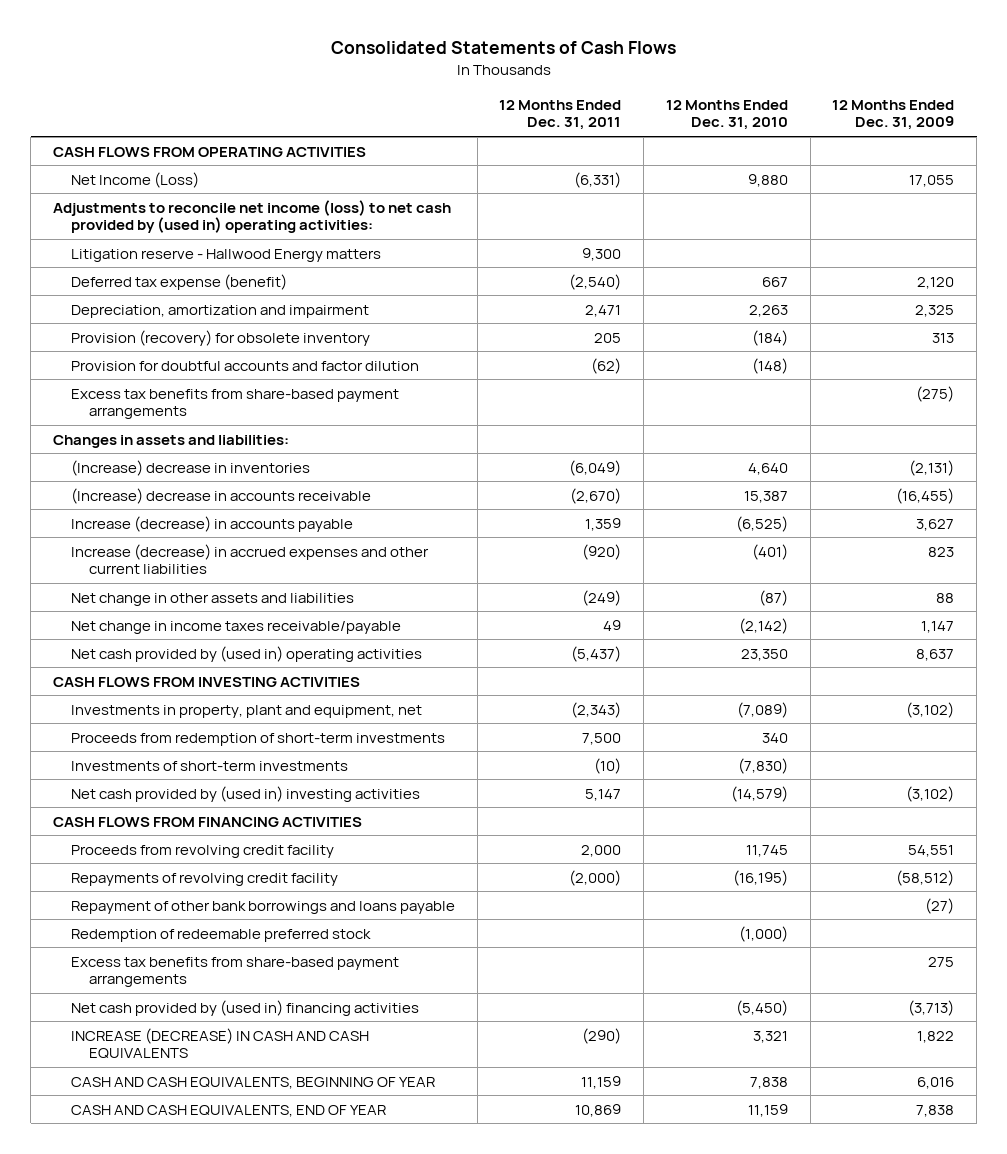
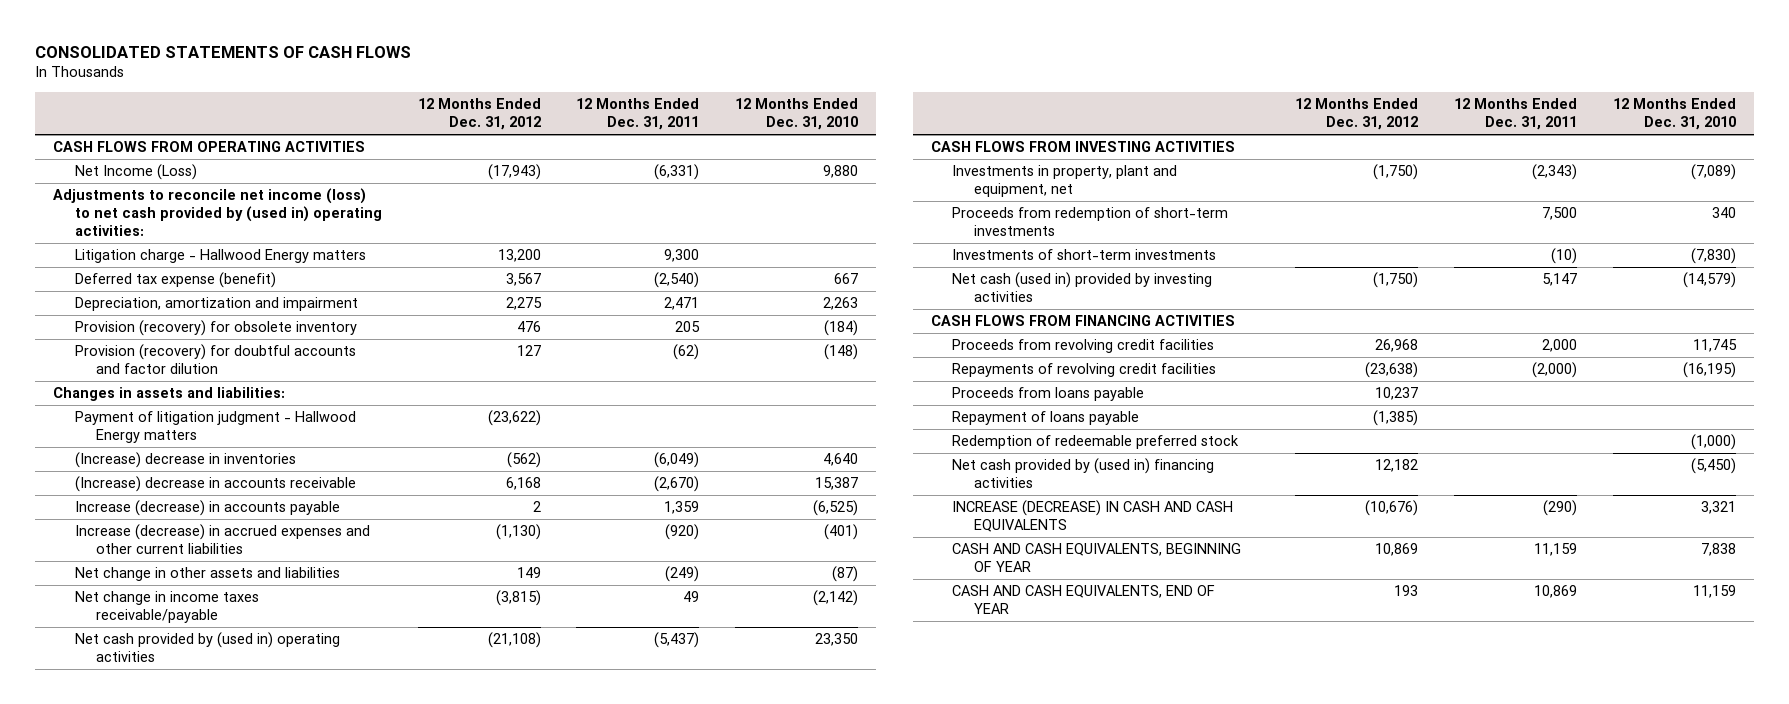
- Consolidated Statements of Cash Flows
+ CONSOLIDATED STATEMENTS OF CASH FLOWS
- | 12 Months Ended Dec. 31, 2011 | 12 Months Ended Dec. 31, 2010 | 12 Months Ended Dec. 31, 2009
+ | 12 Months Ended Dec. 31, 2012 | 12 Months Ended Dec. 31, 2011 | 12 Months Ended Dec. 31, 2010
- Litigation reserve - Hallwood Energy matters | 9,300 | |
+ Litigation charge - Hallwood Energy matters | 13,200 | 9,300 |
- Provision for doubtful accounts and factor dilution | (62) | (148) |
- Excess tax benefits from share-based payment arrangements | | | (275)
+ Provision (recovery) for doubtful accounts and factor dilution | 127 | (62) | (148)
+ Payment of litigation judgment - Hallwood Energy matters | (23,622) | |
- Net cash provided by (used in) investing activities | 5,147 | (14,579) | (3,102)
+ Net cash (used in) provided by investing activities | (1,750) | 5,147 | (14,579)
- Proceeds from revolving credit facility | 2,000 | 11,745 | 54,551
- Repayments of revolving credit facility | (2,000) | (16,195) | (58,512)
- Repayment of other bank borrowings and loans payable | | | (27)
+ Proceeds from revolving credit facilities | 26,968 | 2,000 | 11,745
+ Repayments of revolving credit facilities | (23,638) | (2,000) | (16,195)
+ Proceeds from loans payable | 10,237 | |
+ Repayment of loans payable | (1,385) | |
- Excess tax benefits from share-based payment arrangements | | | 275

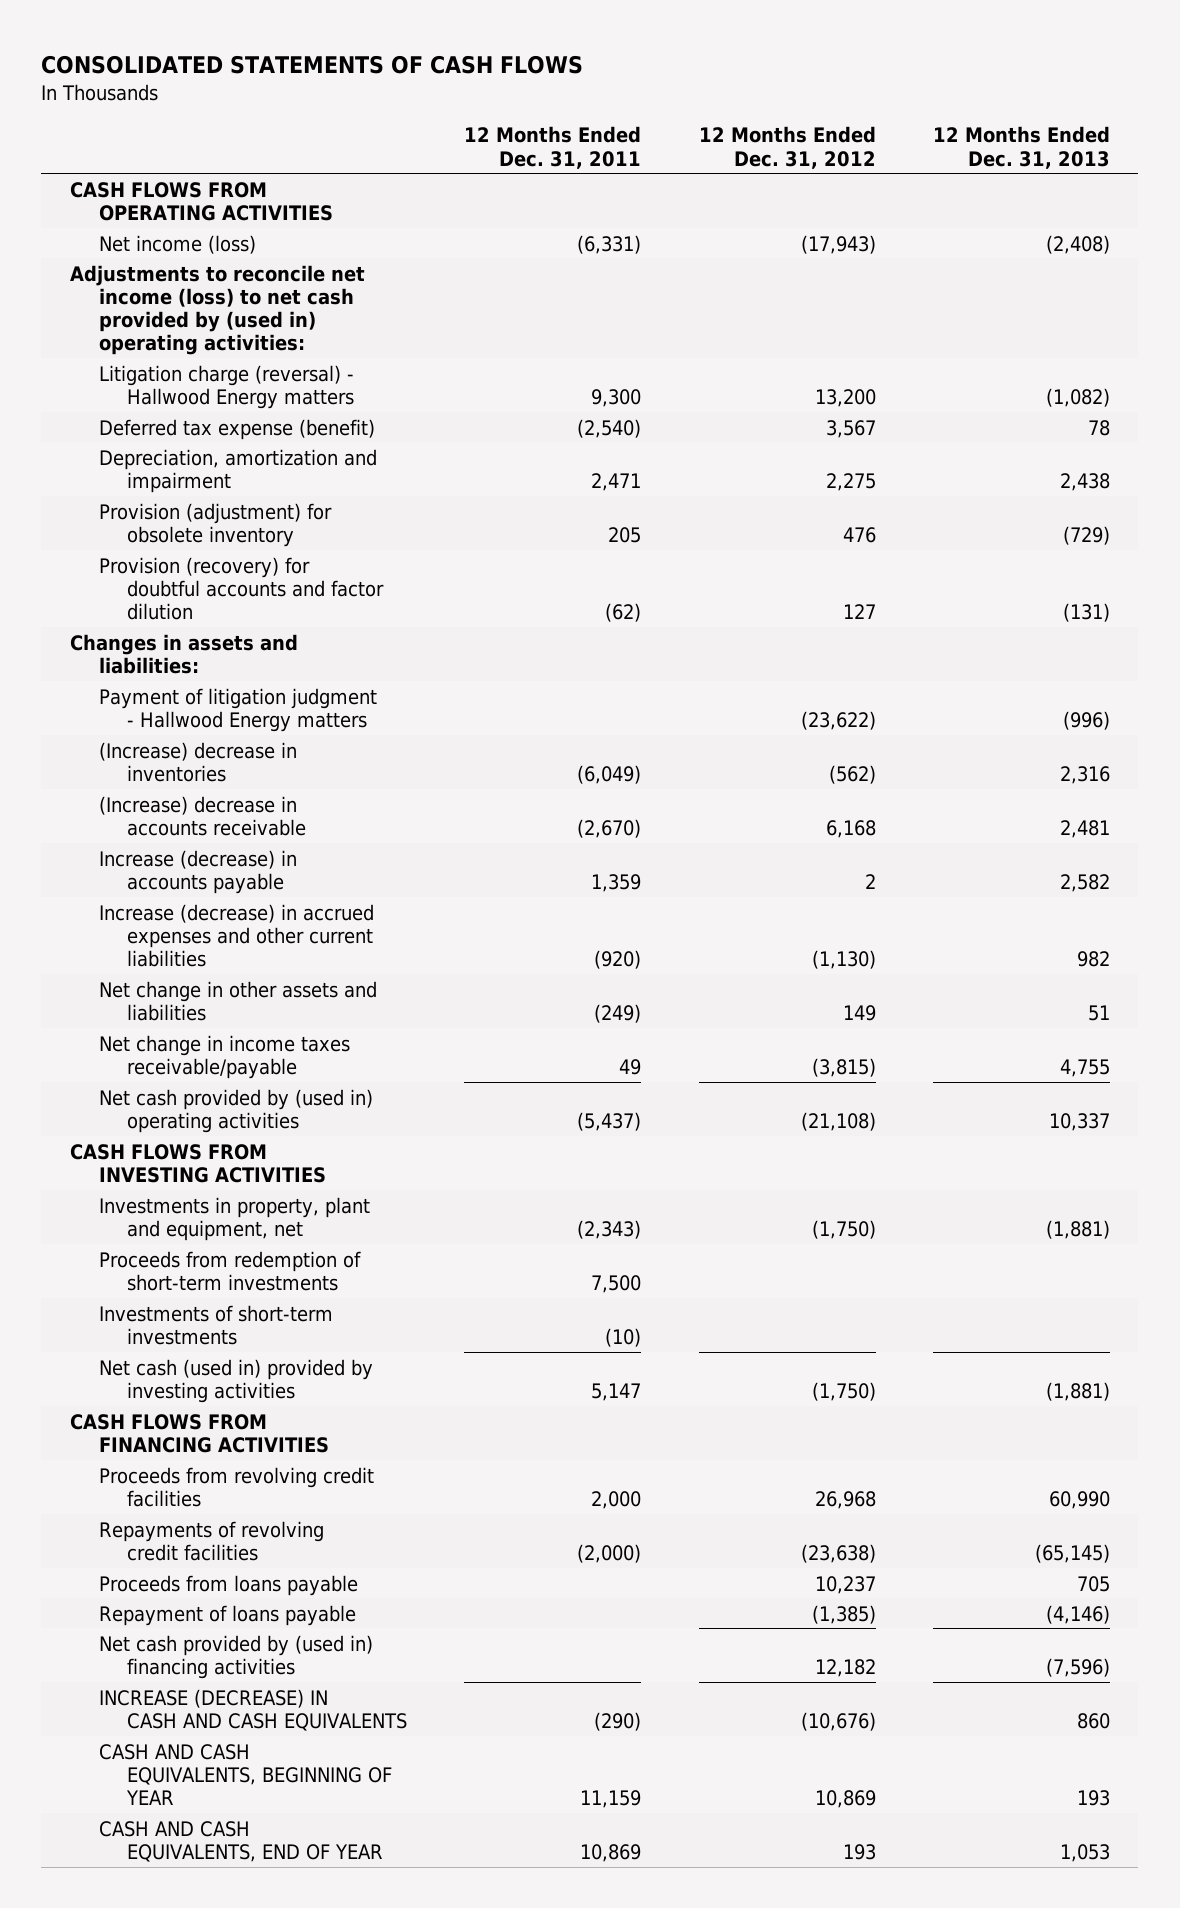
- | 12 Months Ended Dec. 31, 2012 | 12 Months Ended Dec. 31, 2011 | 12 Months Ended Dec. 31, 2010
+ | 12 Months Ended Dec. 31, 2011 | 12 Months Ended Dec. 31, 2012 | 12 Months Ended Dec. 31, 2013
- Net Income (Loss) | (17,943) | (6,331) | 9,880
+ Net income (loss) | (6,331) | (17,943) | (2,408)
- Litigation charge - Hallwood Energy matters | 13,200 | 9,300 |
+ Litigation charge (reversal) - Hallwood Energy matters | 9,300 | 13,200 | (1,082)
- Provision (recovery) for obsolete inventory | 476 | 205 | (184)
+ Provision (adjustment) for obsolete inventory | 205 | 476 | (729)
- Redemption of redeemable preferred stock | | | (1,000)

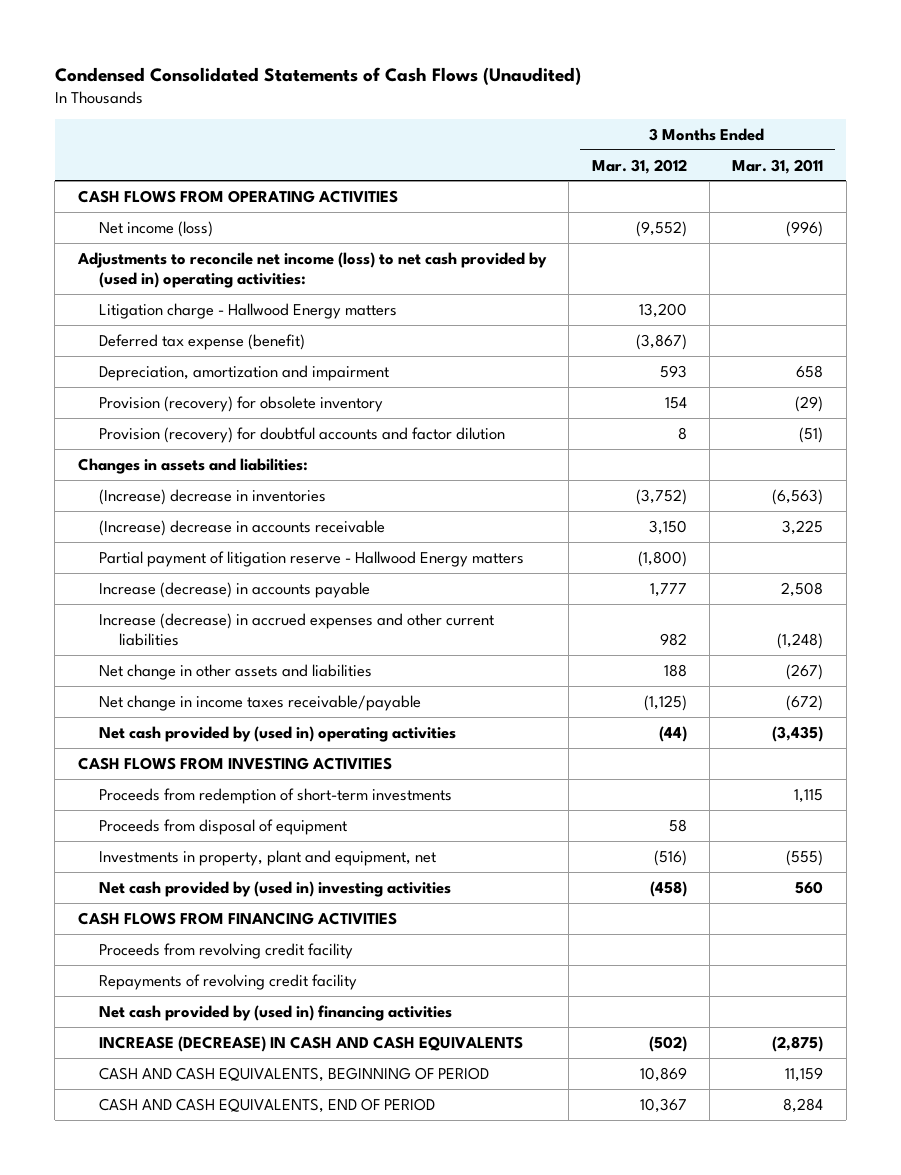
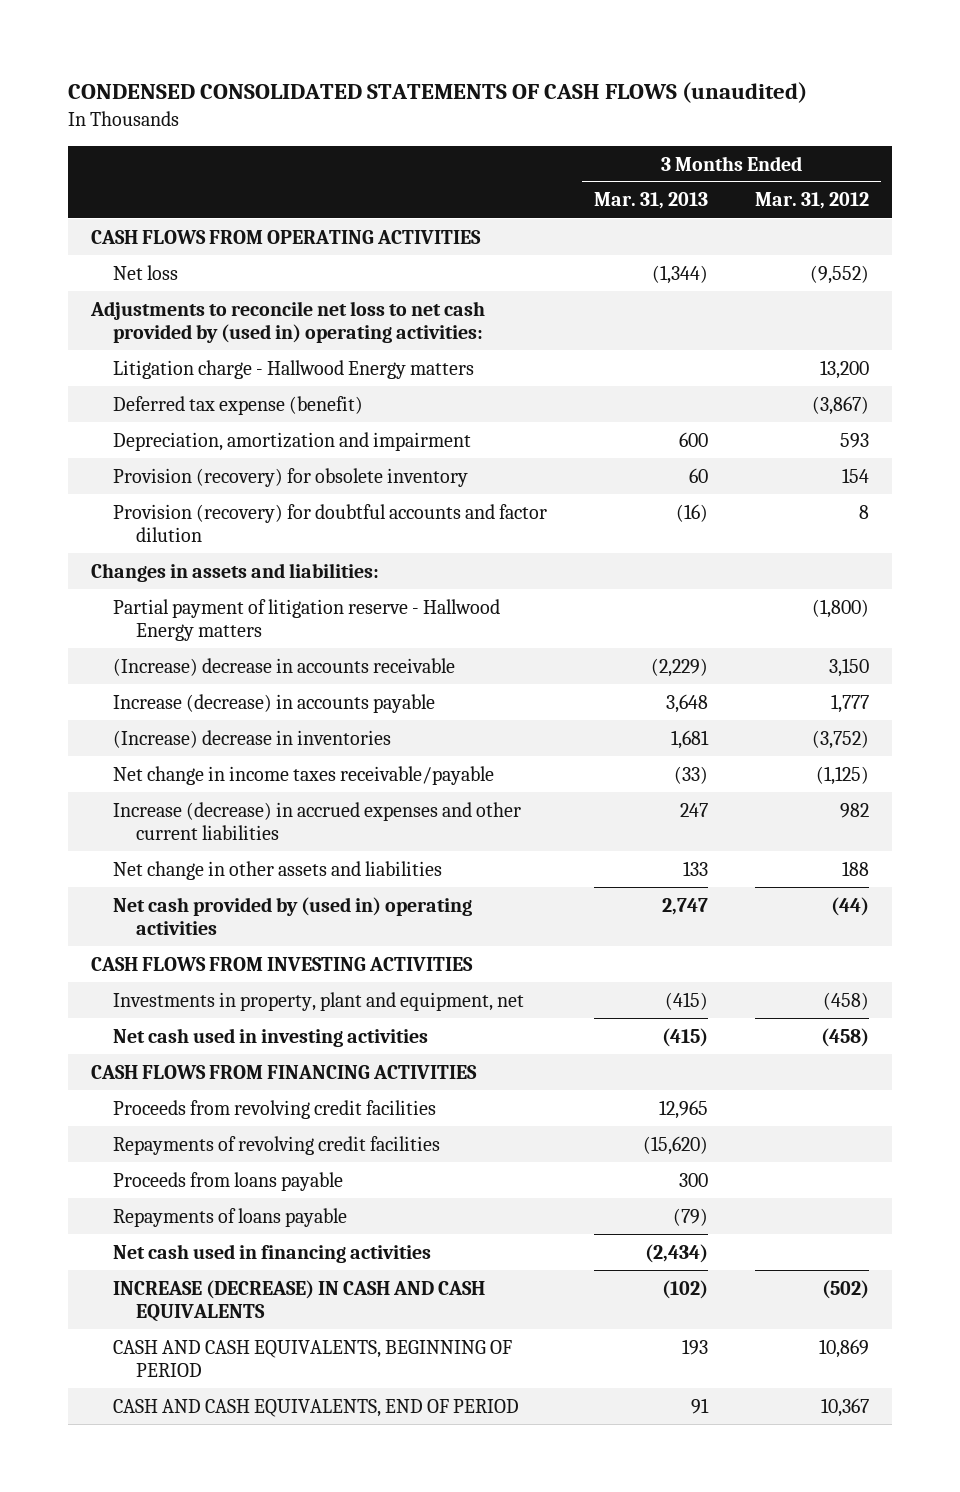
- Condensed Consolidated Statements of Cash Flows (Unaudited)
+ CONDENSED CONSOLIDATED STATEMENTS OF CASH FLOWS (unaudited)
- | 3 Months Ended Mar. 31, 2012 | 3 Months Ended Mar. 31, 2011
+ | 3 Months Ended Mar. 31, 2013 | 3 Months Ended Mar. 31, 2012
- Net income (loss) | (9,552) | (996)
- Adjustments to reconcile net income (loss) to net cash provided by (used in) operating activities:
+ Net loss | (1,344) | (9,552)
+ Adjustments to reconcile net loss to net cash provided by (used in) operating activities:
moved down: (Increase) decrease in accounts receivable | (2,229) | 3,150
moved down: (Increase) decrease in inventories | 1,681 | (3,752)
moved up: Net change in income taxes receivable/payable | (33) | (1,125)
- Proceeds from redemption of short-term investments | | 1,115
- Proceeds from disposal of equipment | 58 |
- Investments in property, plant and equipment, net | (516) | (555)
- Net cash provided by (used in) investing activities | (458) | 560
+ Investments in property, plant and equipment, net | (415) | (458)
+ Net cash used in investing activities | (415) | (458)
- Proceeds from revolving credit facility
- Repayments of revolving credit facility
- Net cash provided by (used in) financing activities
+ Proceeds from revolving credit facilities | 12,965 |
+ Repayments of revolving credit facilities | (15,620) |
+ Proceeds from loans payable | 300 |
+ Repayments of loans payable | (79) |
+ Net cash used in financing activities | (2,434) |

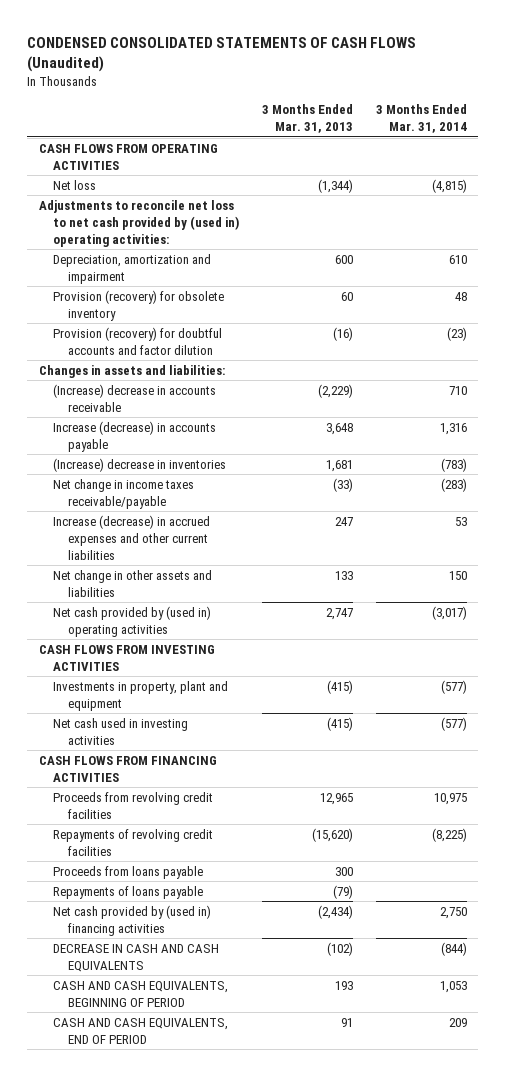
- CONDENSED CONSOLIDATED STATEMENTS OF CASH FLOWS (unaudited)
+ CONDENSED CONSOLIDATED STATEMENTS OF CASH FLOWS (Unaudited)
- | 3 Months Ended Mar. 31, 2013 | 3 Months Ended Mar. 31, 2012
+ | 3 Months Ended Mar. 31, 2013 | 3 Months Ended Mar. 31, 2014
- Litigation charge - Hallwood Energy matters | | 13,200
- Deferred tax expense (benefit) | | (3,867)
- Partial payment of litigation reserve - Hallwood Energy matters | | (1,800)
- Investments in property, plant and equipment, net | (415) | (458)
+ Investments in property, plant and equipment | (415) | (577)
- Net cash used in financing activities | (2,434) |
- INCREASE (DECREASE) IN CASH AND CASH EQUIVALENTS | (102) | (502)
+ Net cash provided by (used in) financing activities | (2,434) | 2,750
+ DECREASE IN CASH AND CASH EQUIVALENTS | (102) | (844)

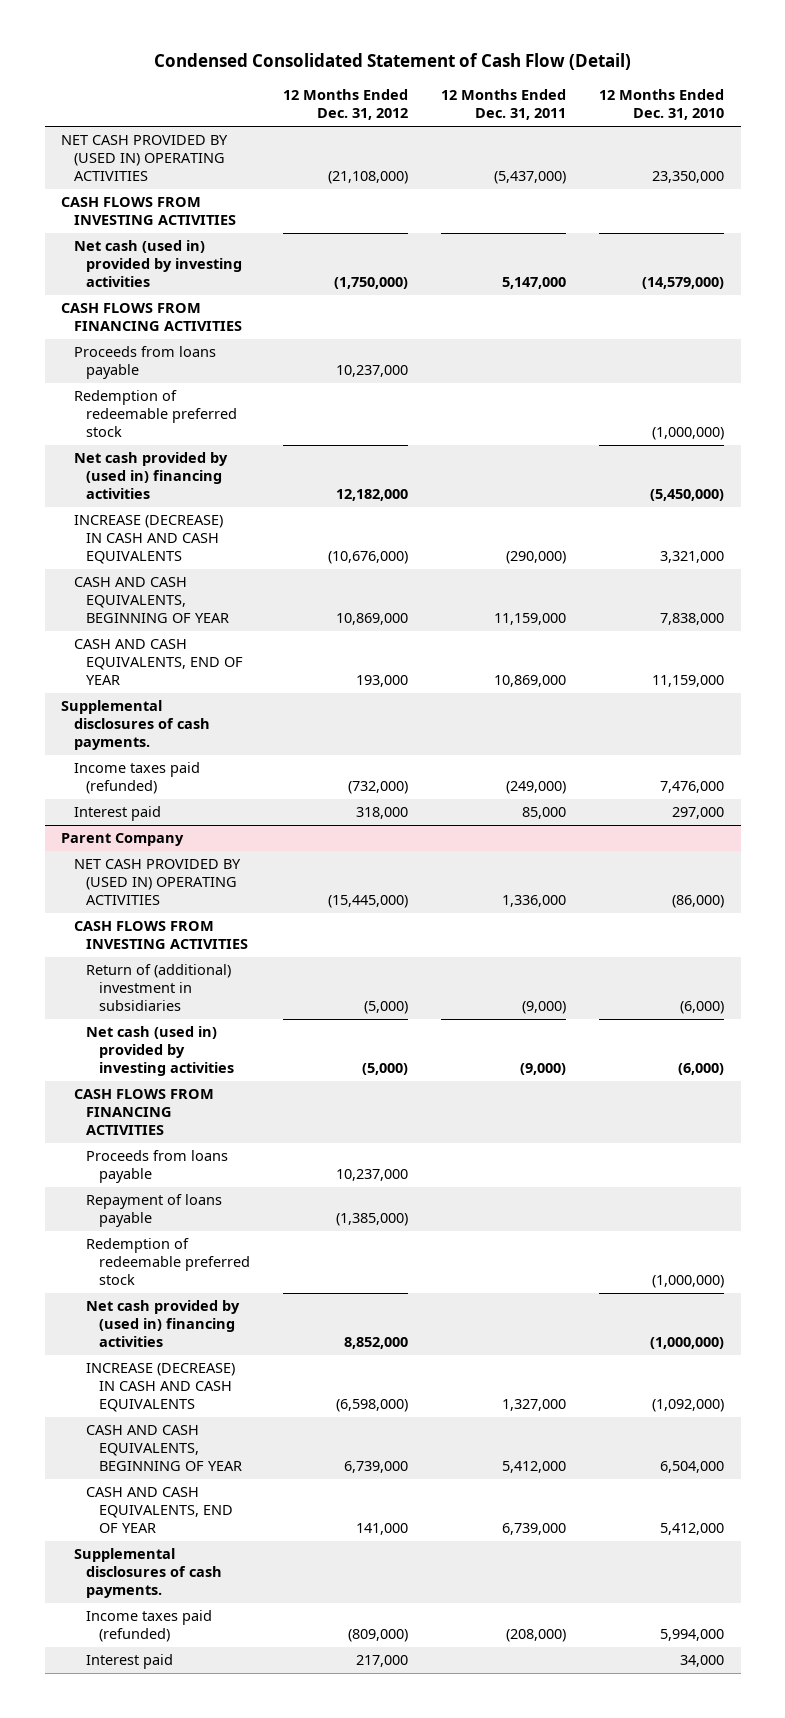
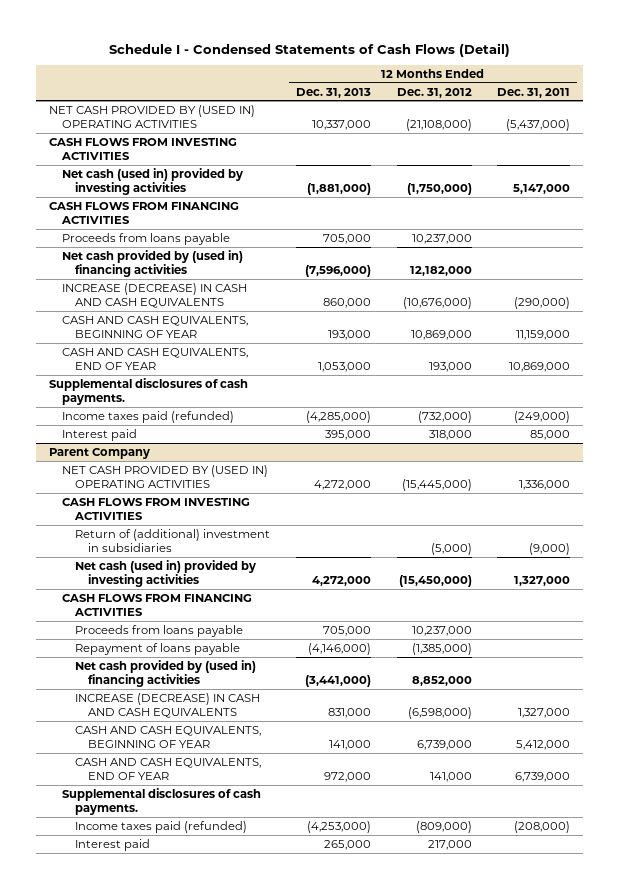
- Condensed Consolidated Statement of Cash Flow (Detail)
+ Schedule I - Condensed Statements of Cash Flows (Detail)
- | 12 Months Ended Dec. 31, 2012 | 12 Months Ended Dec. 31, 2011 | 12 Months Ended Dec. 31, 2010
+ | 12 Months Ended Dec. 31, 2013 | 12 Months Ended Dec. 31, 2012 | 12 Months Ended Dec. 31, 2011
- Redemption of redeemable preferred stock | | | (1,000,000)
@ Parent Company
- Net cash (used in) provided by investing activities | (5,000) | (9,000) | (6,000)
+ Net cash (used in) provided by investing activities | 4,272,000 | (15,450,000) | 1,327,000
- Redemption of redeemable preferred stock | | | (1,000,000)

